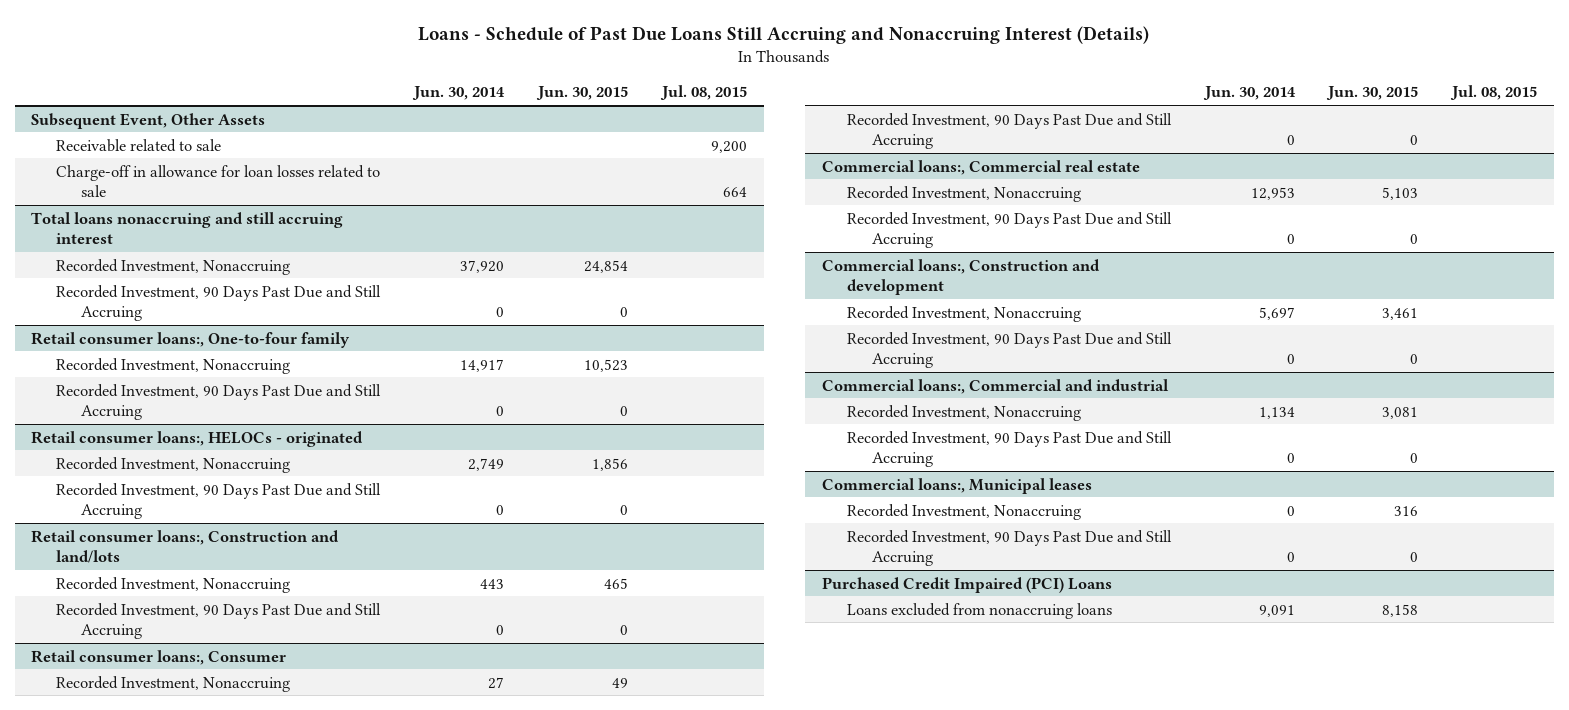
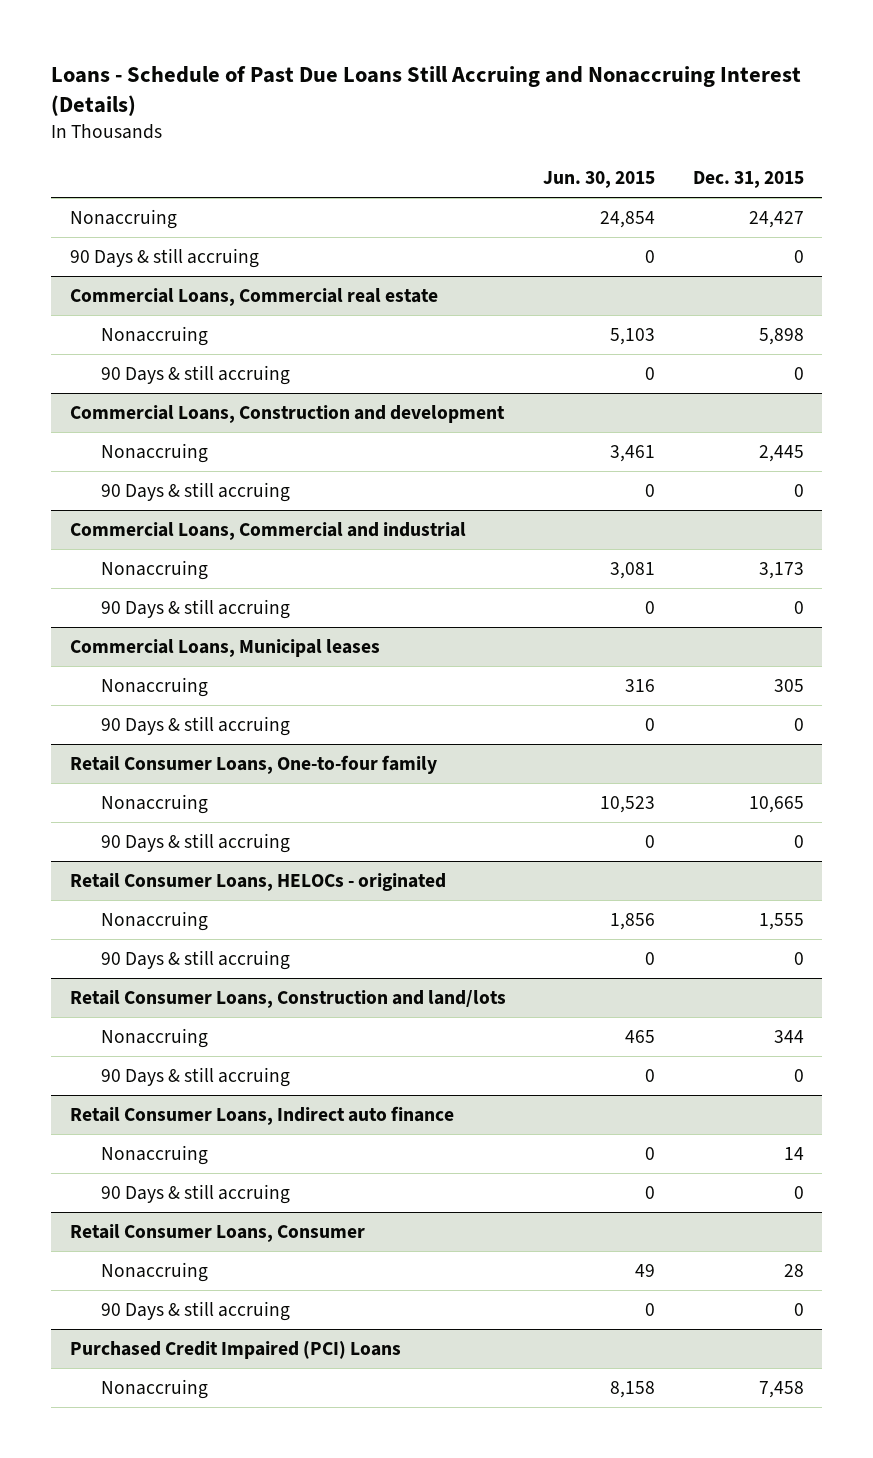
- | Jun. 30, 2014 | Jun. 30, 2015 | Jul. 08, 2015
+ | Jun. 30, 2015 | Dec. 31, 2015
- Subsequent Event, Other Assets
- Receivable related to sale | | | 9,200
- Charge-off in allowance for loan losses related to sale | | | 664
- Total loans nonaccruing and still accruing interest
- Recorded Investment, Nonaccruing | 37,920 | 24,854 |
- Recorded Investment, 90 Days Past Due and Still Accruing | 0 | 0 |
- Retail consumer loans:, One-to-four family
- Recorded Investment, Nonaccruing | 14,917 | 10,523 |
- Recorded Investment, 90 Days Past Due and Still Accruing | 0 | 0 |
- Retail consumer loans:, HELOCs - originated
- Recorded Investment, Nonaccruing | 2,749 | 1,856 |
- Recorded Investment, 90 Days Past Due and Still Accruing | 0 | 0 |
- Retail consumer loans:, Construction and land/lots
- Recorded Investment, Nonaccruing | 443 | 465 |
- Recorded Investment, 90 Days Past Due and Still Accruing | 0 | 0 |
- Retail consumer loans:, Consumer
- Recorded Investment, Nonaccruing | 27 | 49 |
- Recorded Investment, 90 Days Past Due and Still Accruing | 0 | 0 |
- Commercial loans:, Commercial real estate
- Recorded Investment, Nonaccruing | 12,953 | 5,103 |
- Recorded Investment, 90 Days Past Due and Still Accruing | 0 | 0 |
- Commercial loans:, Construction and development
- Recorded Investment, Nonaccruing | 5,697 | 3,461 |
- Recorded Investment, 90 Days Past Due and Still Accruing | 0 | 0 |
- Commercial loans:, Commercial and industrial
- Recorded Investment, Nonaccruing | 1,134 | 3,081 |
- Recorded Investment, 90 Days Past Due and Still Accruing | 0 | 0 |
- Commercial loans:, Municipal leases
- Recorded Investment, Nonaccruing | 0 | 316 |
- Recorded Investment, 90 Days Past Due and Still Accruing | 0 | 0 |
+ Nonaccruing | 24,854 | 24,427
+ 90 Days & still accruing | 0 | 0
+ Commercial Loans, Commercial real estate
+ Nonaccruing | 5,103 | 5,898
+ 90 Days & still accruing | 0 | 0
+ Commercial Loans, Construction and development
+ Nonaccruing | 3,461 | 2,445
+ 90 Days & still accruing | 0 | 0
+ Commercial Loans, Commercial and industrial
+ Nonaccruing | 3,081 | 3,173
+ 90 Days & still accruing | 0 | 0
+ Commercial Loans, Municipal leases
+ Nonaccruing | 316 | 305
+ 90 Days & still accruing | 0 | 0
+ Retail Consumer Loans, One-to-four family
+ Nonaccruing | 10,523 | 10,665
+ 90 Days & still accruing | 0 | 0
+ Retail Consumer Loans, HELOCs - originated
+ Nonaccruing | 1,856 | 1,555
+ 90 Days & still accruing | 0 | 0
+ Retail Consumer Loans, Construction and land/lots
+ Nonaccruing | 465 | 344
+ 90 Days & still accruing | 0 | 0
+ Retail Consumer Loans, Indirect auto finance
+ Nonaccruing | 0 | 14
+ 90 Days & still accruing | 0 | 0
+ Retail Consumer Loans, Consumer
+ Nonaccruing | 49 | 28
+ 90 Days & still accruing | 0 | 0
@ Purchased Credit Impaired (PCI) Loans
- Loans excluded from nonaccruing loans | 9,091 | 8,158 |
+ Nonaccruing | 8,158 | 7,458

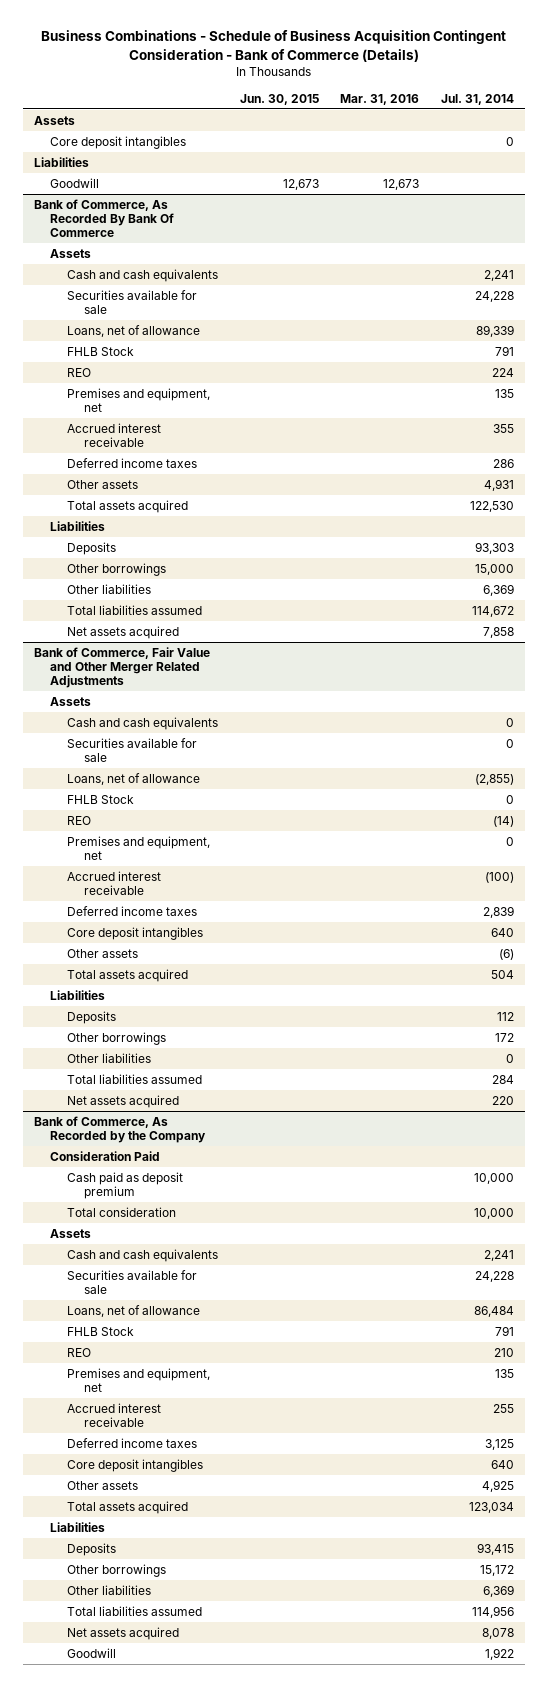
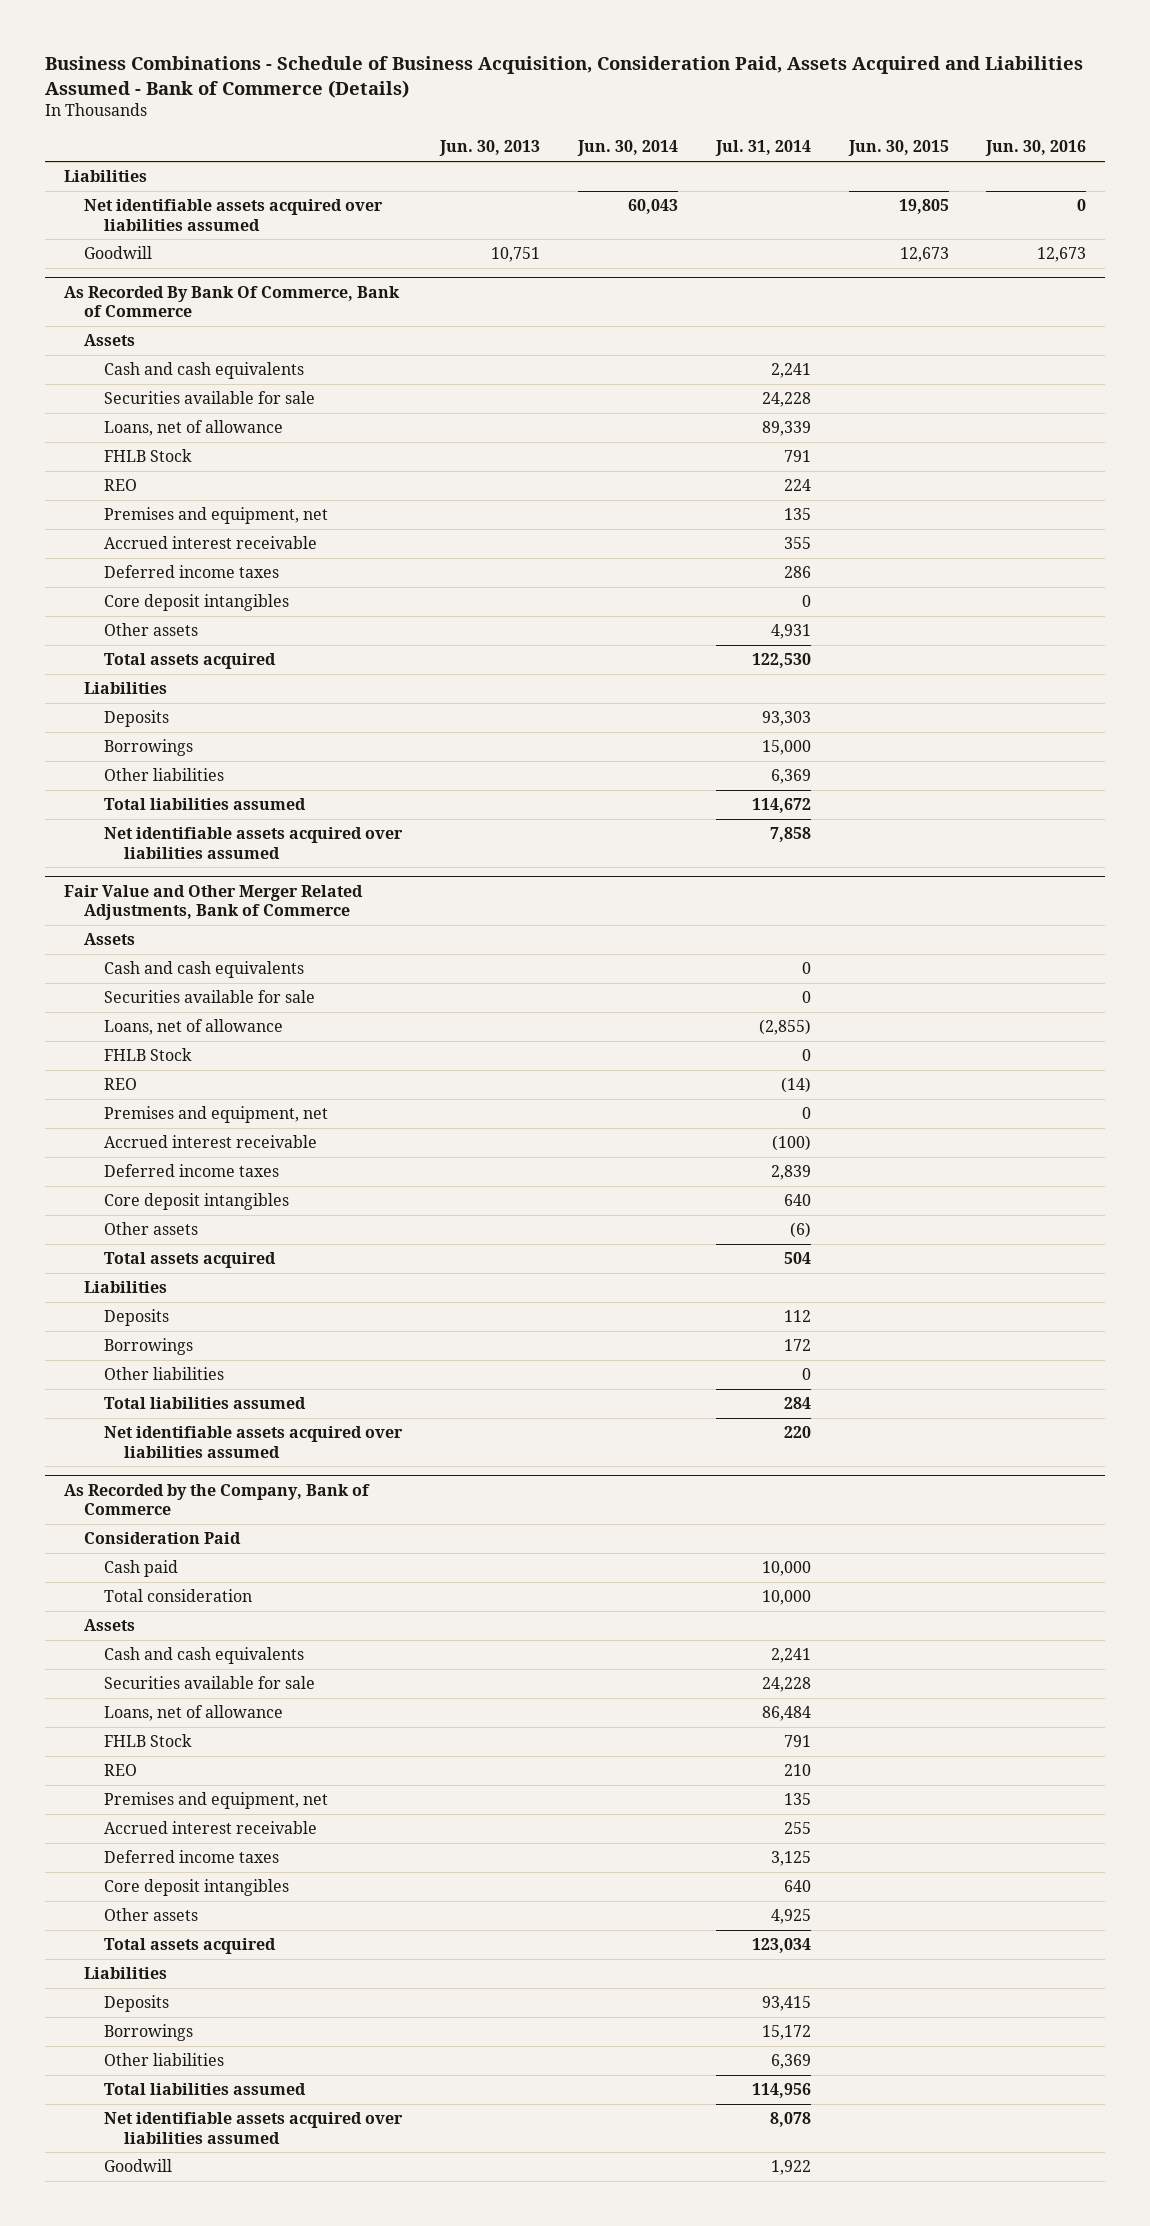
- Business Combinations - Schedule of Business Acquisition Contingent Consideration - Bank of Commerce (Details)
+ Business Combinations - Schedule of Business Acquisition, Consideration Paid, Assets Acquired and Liabilities Assumed - Bank of Commerce (Details)
- | Jun. 30, 2015 | Mar. 31, 2016 | Jul. 31, 2014
+ | Jun. 30, 2013 | Jun. 30, 2014 | Jul. 31, 2014 | Jun. 30, 2015 | Jun. 30, 2016
- Assets
- Core deposit intangibles | | | 0
+ Net identifiable assets acquired over liabilities assumed | | 60,043 | | 19,805 | 0
- Bank of Commerce, As Recorded By Bank Of Commerce
+ As Recorded By Bank Of Commerce, Bank of Commerce
+ Core deposit intangibles | | | 0 | |
- Other borrowings | | | 15,000
+ Borrowings | | | 15,000 | |
- Net assets acquired | | | 7,858
- Bank of Commerce, Fair Value and Other Merger Related Adjustments
+ Net identifiable assets acquired over liabilities assumed | | | 7,858 | |
+ Fair Value and Other Merger Related Adjustments, Bank of Commerce
- Other borrowings | | | 172
+ Borrowings | | | 172 | |
- Net assets acquired | | | 220
- Bank of Commerce, As Recorded by the Company
+ Net identifiable assets acquired over liabilities assumed | | | 220 | |
+ As Recorded by the Company, Bank of Commerce
- Cash paid as deposit premium | | | 10,000
+ Cash paid | | | 10,000 | |
- Other borrowings | | | 15,172
+ Borrowings | | | 15,172 | |
- Net assets acquired | | | 8,078
+ Net identifiable assets acquired over liabilities assumed | | | 8,078 | |

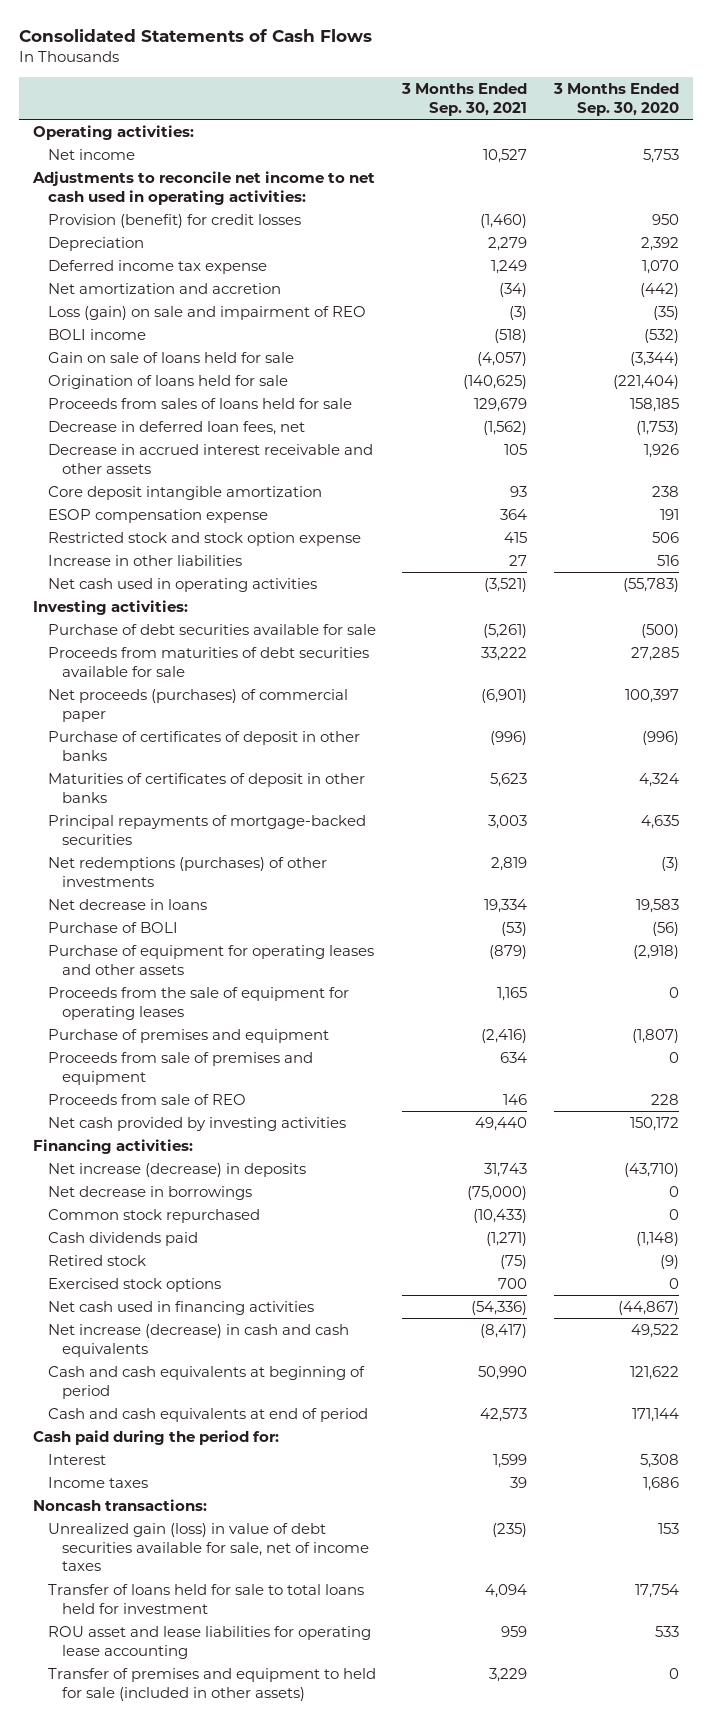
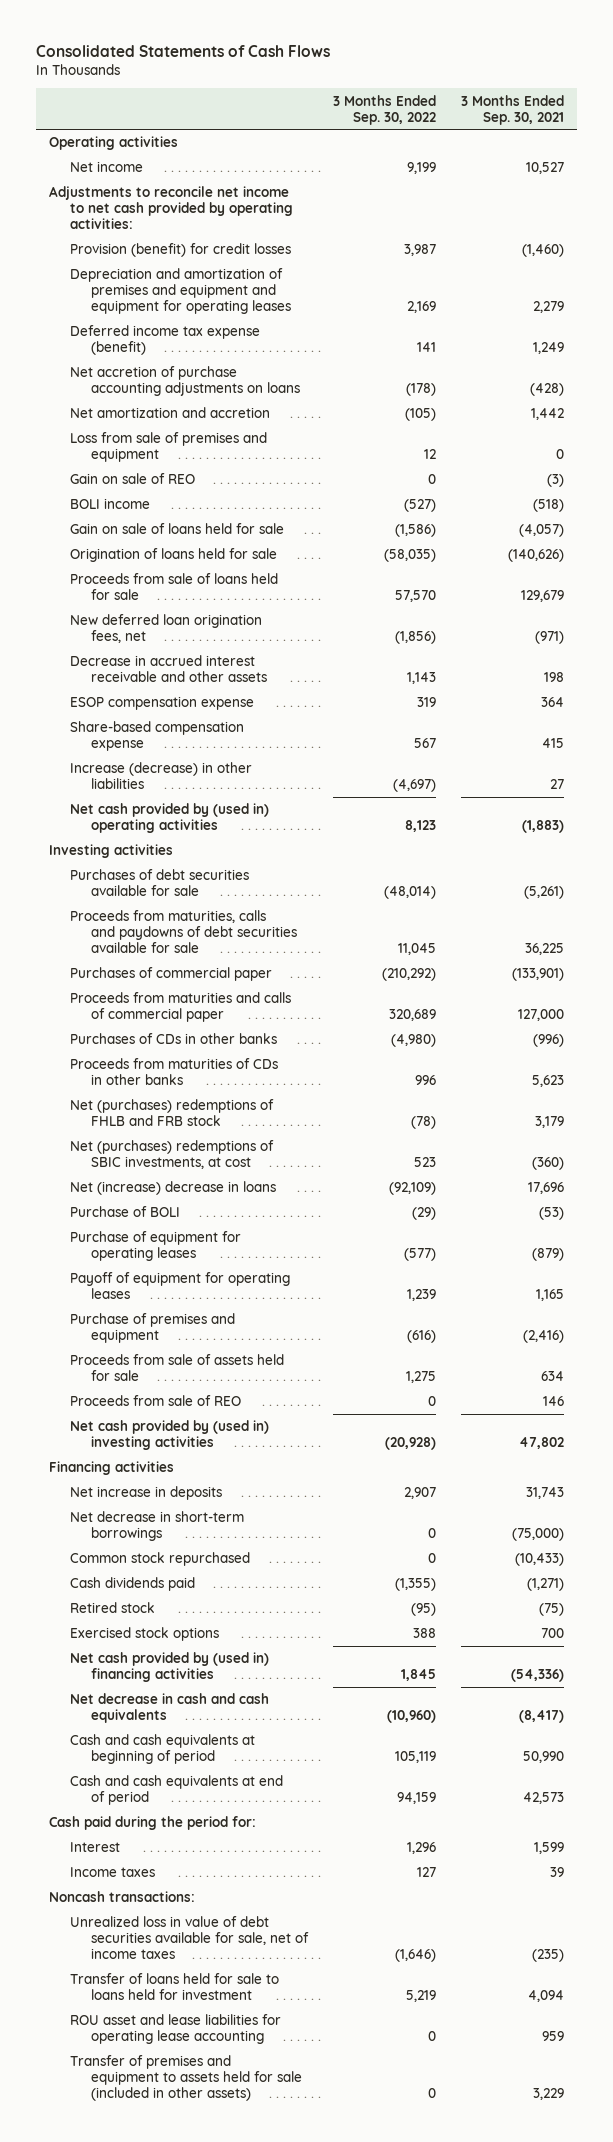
- | 3 Months Ended Sep. 30, 2021 | 3 Months Ended Sep. 30, 2020
+ | 3 Months Ended Sep. 30, 2022 | 3 Months Ended Sep. 30, 2021
- Operating activities:
+ Operating activities
- Adjustments to reconcile net income to net cash used in operating activities:
+ Adjustments to reconcile net income to net cash provided by operating activities:
- Depreciation | 2,279 | 2,392
- Deferred income tax expense | 1,249 | 1,070
- Net amortization and accretion | (34) | (442)
- Loss (gain) on sale and impairment of REO | (3) | (35)
+ Depreciation and amortization of premises and equipment and equipment for operating leases | 2,169 | 2,279
+ Deferred income tax expense (benefit) | 141 | 1,249
+ Net accretion of purchase accounting adjustments on loans | (178) | (428)
+ Net amortization and accretion | (105) | 1,442
+ Loss from sale of premises and equipment | 12 | 0
+ Gain on sale of REO | 0 | (3)
- Origination of loans held for sale | (140,625) | (221,404)
- Proceeds from sales of loans held for sale | 129,679 | 158,185
- Decrease in deferred loan fees, net | (1,562) | (1,753)
- Decrease in accrued interest receivable and other assets | 105 | 1,926
- Core deposit intangible amortization | 93 | 238
+ Origination of loans held for sale | (58,035) | (140,626)
+ Proceeds from sale of loans held for sale | 57,570 | 129,679
+ New deferred loan origination fees, net | (1,856) | (971)
+ Decrease in accrued interest receivable and other assets | 1,143 | 198
- Restricted stock and stock option expense | 415 | 506
- Increase in other liabilities | 27 | 516
- Net cash used in operating activities | (3,521) | (55,783)
- Investing activities:
- Purchase of debt securities available for sale | (5,261) | (500)
- Proceeds from maturities of debt securities available for sale | 33,222 | 27,285
- Net proceeds (purchases) of commercial paper | (6,901) | 100,397
- Purchase of certificates of deposit in other banks | (996) | (996)
- Maturities of certificates of deposit in other banks | 5,623 | 4,324
- Principal repayments of mortgage-backed securities | 3,003 | 4,635
- Net redemptions (purchases) of other investments | 2,819 | (3)
- Net decrease in loans | 19,334 | 19,583
+ Share-based compensation expense | 567 | 415
+ Increase (decrease) in other liabilities | (4,697) | 27
+ Net cash provided by (used in) operating activities | 8,123 | (1,883)
+ Investing activities
+ Purchases of debt securities available for sale | (48,014) | (5,261)
+ Proceeds from maturities, calls and paydowns of debt securities available for sale | 11,045 | 36,225
+ Purchases of commercial paper | (210,292) | (133,901)
+ Proceeds from maturities and calls of commercial paper | 320,689 | 127,000
+ Purchases of CDs in other banks | (4,980) | (996)
+ Proceeds from maturities of CDs in other banks | 996 | 5,623
+ Net (purchases) redemptions of FHLB and FRB stock | (78) | 3,179
+ Net (purchases) redemptions of SBIC investments, at cost | 523 | (360)
+ Net (increase) decrease in loans | (92,109) | 17,696
- Purchase of equipment for operating leases and other assets | (879) | (2,918)
- Proceeds from the sale of equipment for operating leases | 1,165 | 0
+ Purchase of equipment for operating leases | (577) | (879)
+ Payoff of equipment for operating leases | 1,239 | 1,165
- Proceeds from sale of premises and equipment | 634 | 0
+ Proceeds from sale of assets held for sale | 1,275 | 634
- Net cash provided by investing activities | 49,440 | 150,172
- Financing activities:
- Net increase (decrease) in deposits | 31,743 | (43,710)
- Net decrease in borrowings | (75,000) | 0
+ Net cash provided by (used in) investing activities | (20,928) | 47,802
+ Financing activities
+ Net increase in deposits | 2,907 | 31,743
+ Net decrease in short-term borrowings | 0 | (75,000)
- Net cash used in financing activities | (54,336) | (44,867)
- Net increase (decrease) in cash and cash equivalents | (8,417) | 49,522
+ Net cash provided by (used in) financing activities | 1,845 | (54,336)
+ Net decrease in cash and cash equivalents | (10,960) | (8,417)
- Unrealized gain (loss) in value of debt securities available for sale, net of income taxes | (235) | 153
- Transfer of loans held for sale to total loans held for investment | 4,094 | 17,754
+ Unrealized loss in value of debt securities available for sale, net of income taxes | (1,646) | (235)
+ Transfer of loans held for sale to loans held for investment | 5,219 | 4,094
- Transfer of premises and equipment to held for sale (included in other assets) | 3,229 | 0
+ Transfer of premises and equipment to assets held for sale (included in other assets) | 0 | 3,229

